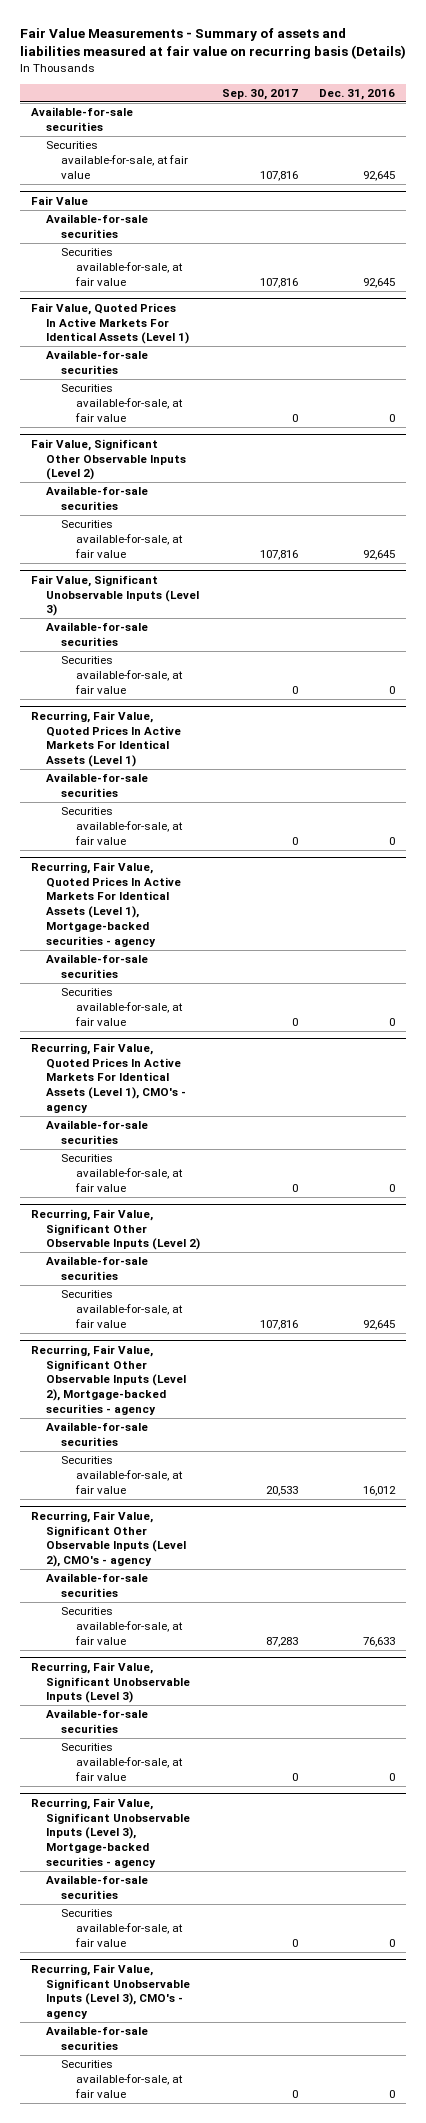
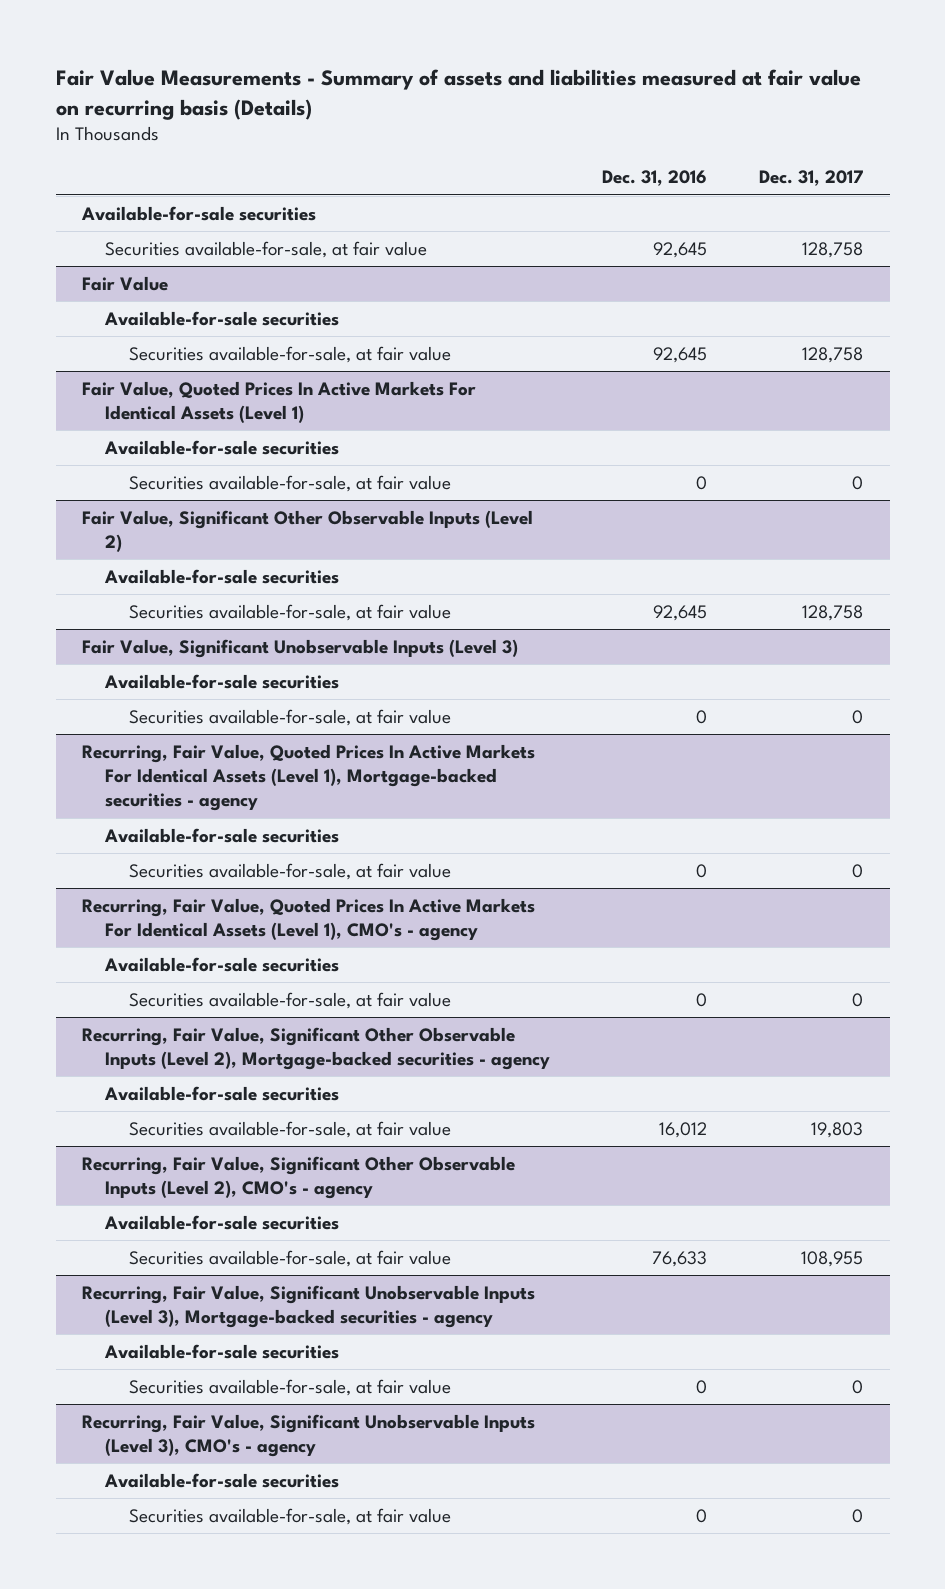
- | Sep. 30, 2017 | Dec. 31, 2016
+ | Dec. 31, 2016 | Dec. 31, 2017
- Recurring, Fair Value, Quoted Prices In Active Markets For Identical Assets (Level 1)
- Available-for-sale securities
- Securities available-for-sale, at fair value | 0 | 0
- Recurring, Fair Value, Significant Other Observable Inputs (Level 2)
- Available-for-sale securities
- Securities available-for-sale, at fair value | 107,816 | 92,645
- Recurring, Fair Value, Significant Unobservable Inputs (Level 3)
- Available-for-sale securities
- Securities available-for-sale, at fair value | 0 | 0

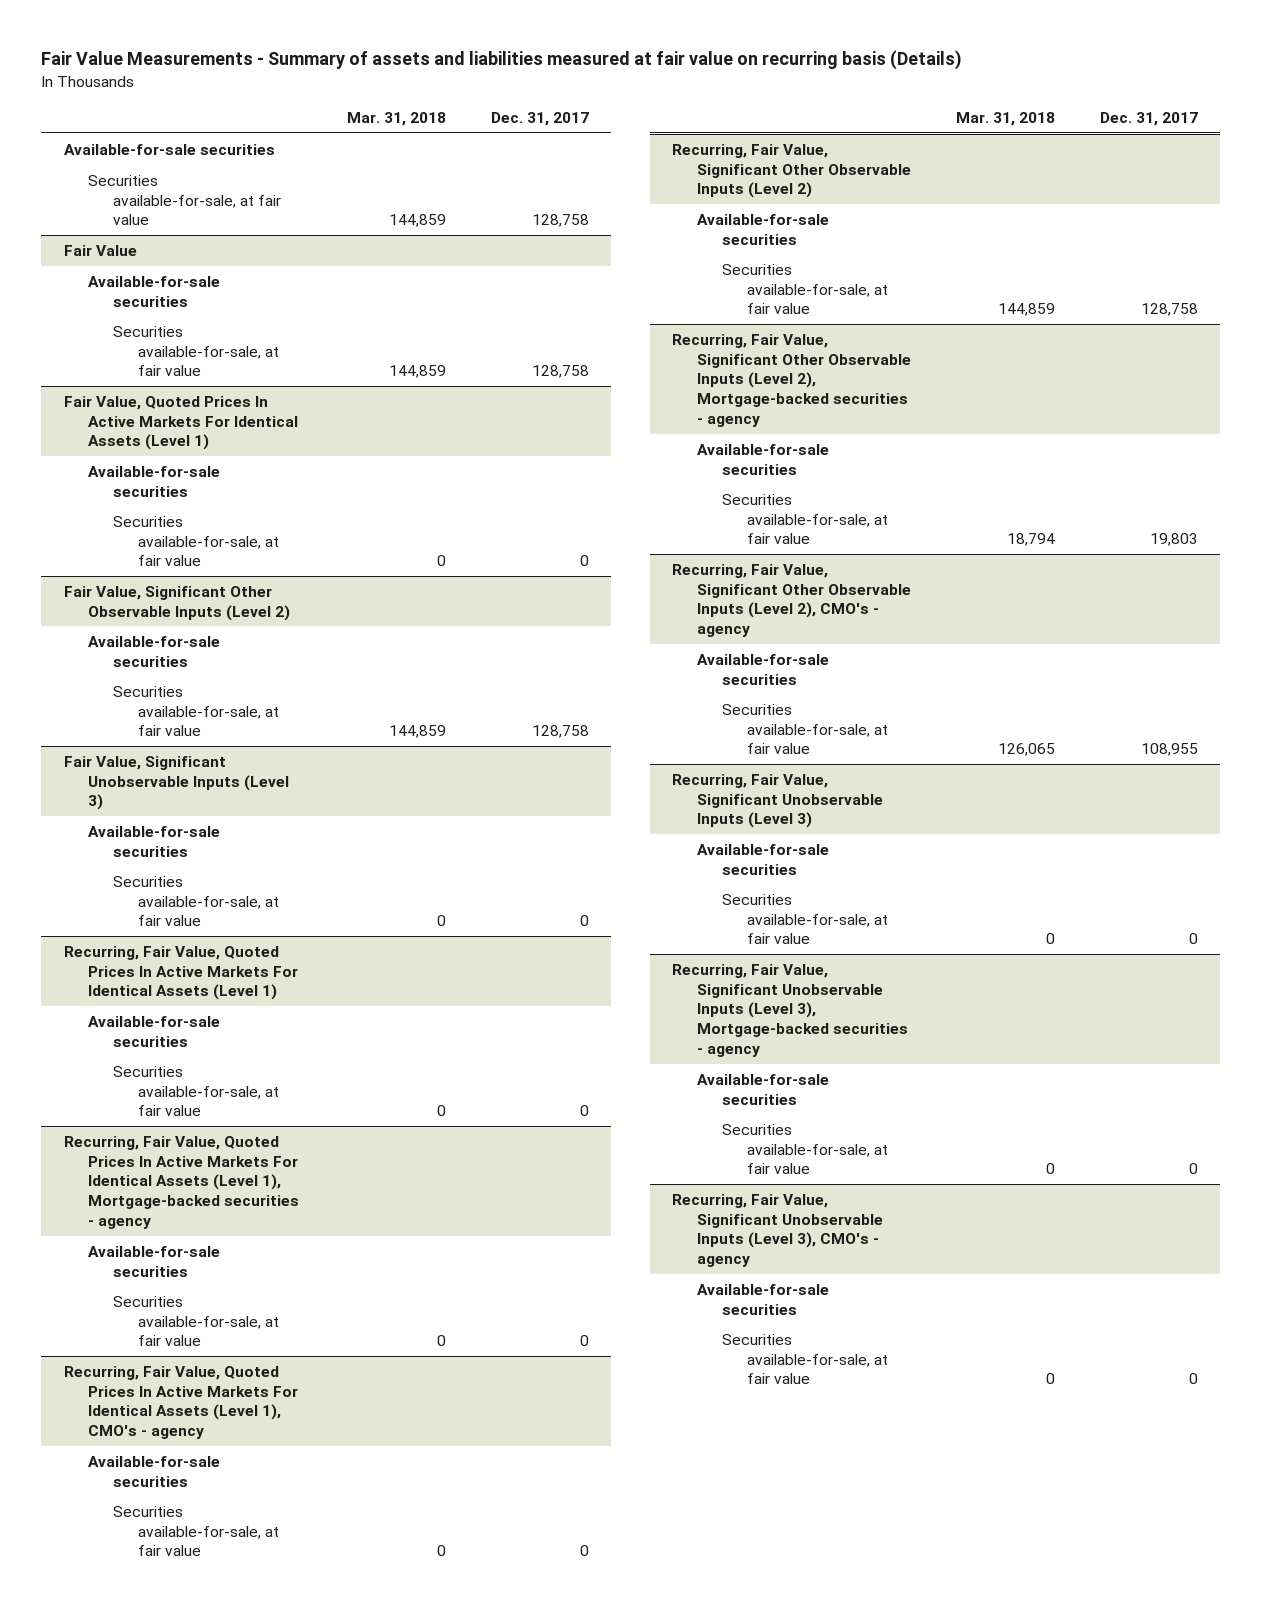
- | Dec. 31, 2016 | Dec. 31, 2017
+ | Mar. 31, 2018 | Dec. 31, 2017
+ Recurring, Fair Value, Quoted Prices In Active Markets For Identical Assets (Level 1)
+ Available-for-sale securities
+ Securities available-for-sale, at fair value | 0 | 0
+ Recurring, Fair Value, Significant Other Observable Inputs (Level 2)
+ Available-for-sale securities
+ Securities available-for-sale, at fair value | 144,859 | 128,758
+ Recurring, Fair Value, Significant Unobservable Inputs (Level 3)
+ Available-for-sale securities
+ Securities available-for-sale, at fair value | 0 | 0

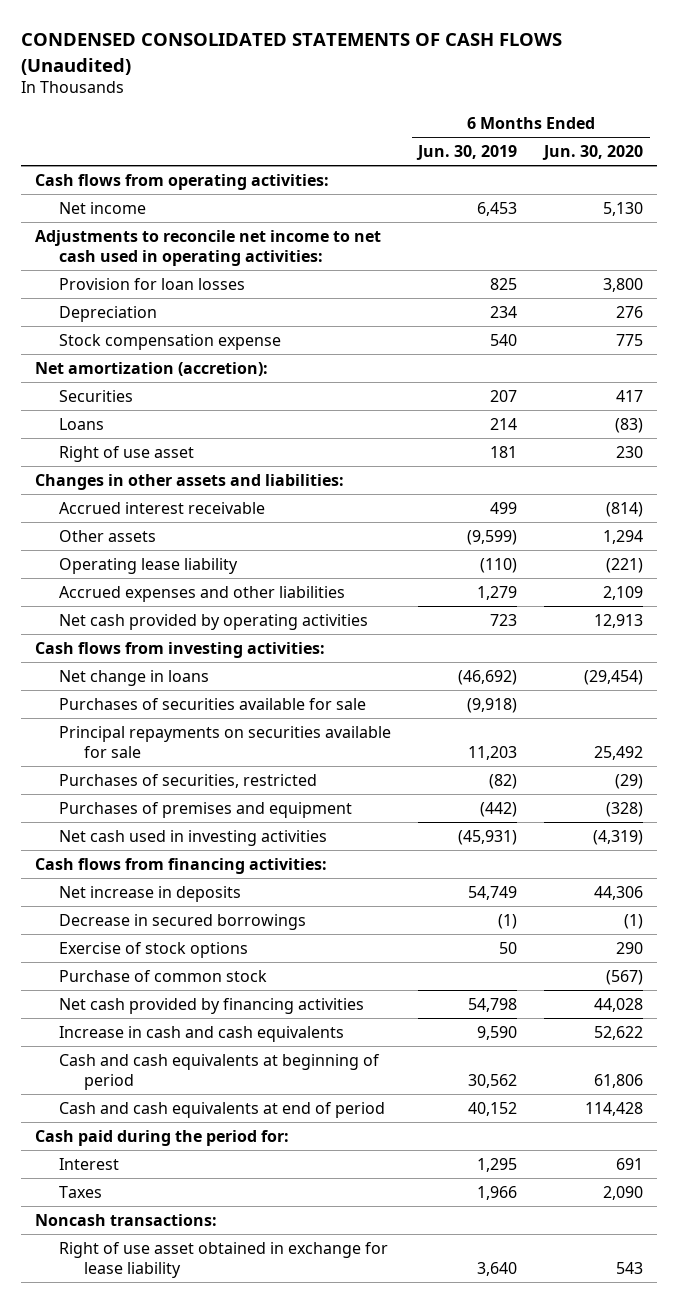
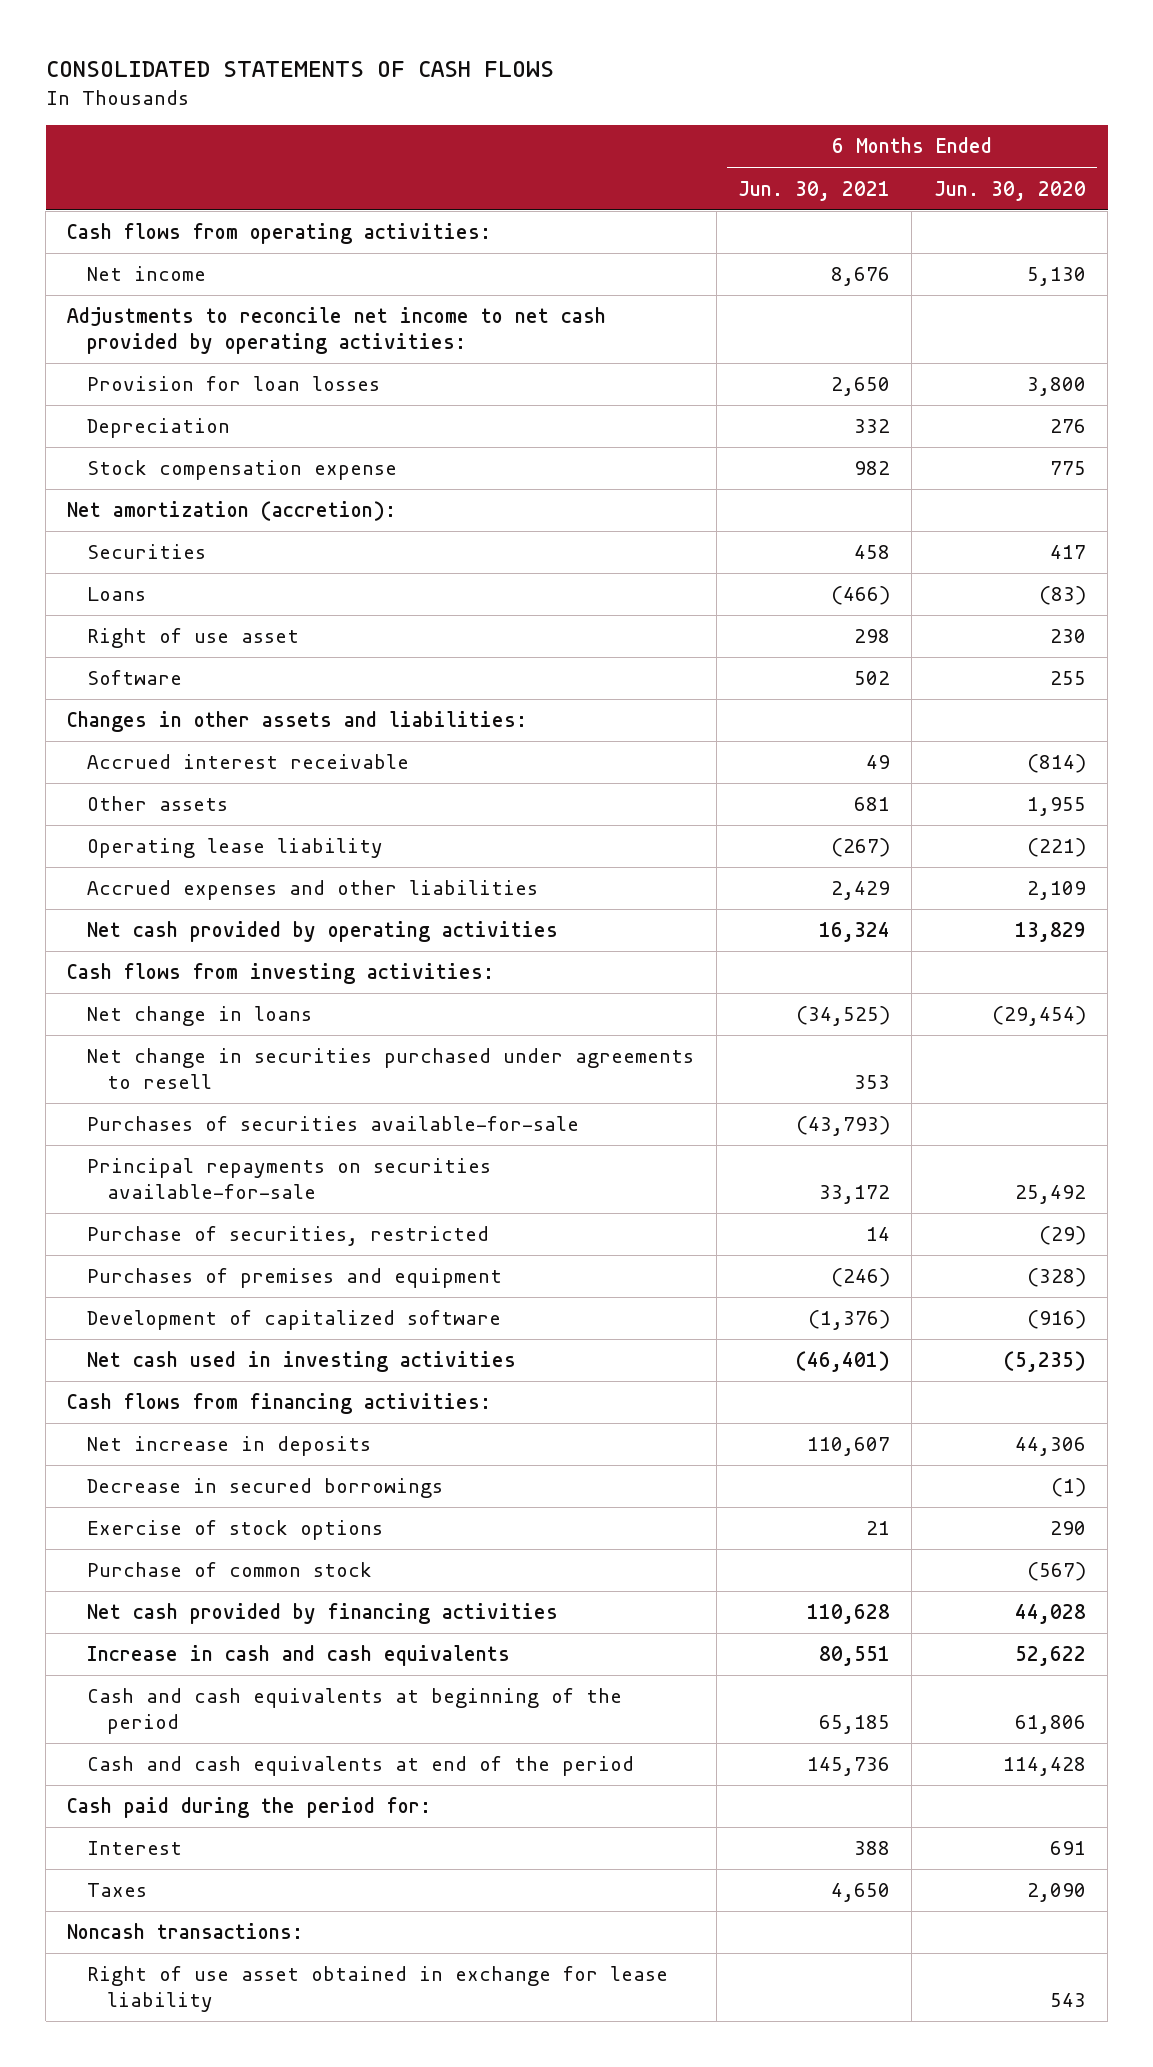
- CONDENSED CONSOLIDATED STATEMENTS OF CASH FLOWS (Unaudited)
+ CONSOLIDATED STATEMENTS OF CASH FLOWS
- | 6 Months Ended Jun. 30, 2019 | 6 Months Ended Jun. 30, 2020
+ | 6 Months Ended Jun. 30, 2021 | 6 Months Ended Jun. 30, 2020
- Adjustments to reconcile net income to net cash used in operating activities:
+ Adjustments to reconcile net income to net cash provided by operating activities:
+ Software | 502 | 255
- Other assets | (9,599) | 1,294
+ Other assets | 681 | 1,955
- Net cash provided by operating activities | 723 | 12,913
+ Net cash provided by operating activities | 16,324 | 13,829
- Purchases of securities available for sale | (9,918) |
- Principal repayments on securities available for sale | 11,203 | 25,492
- Purchases of securities, restricted | (82) | (29)
+ Net change in securities purchased under agreements to resell | 353 |
+ Purchases of securities available-for-sale | (43,793) |
+ Principal repayments on securities available-for-sale | 33,172 | 25,492
+ Purchase of securities, restricted | 14 | (29)
- Net cash used in investing activities | (45,931) | (4,319)
+ Development of capitalized software | (1,376) | (916)
+ Net cash used in investing activities | (46,401) | (5,235)
- Cash and cash equivalents at beginning of period | 30,562 | 61,806
- Cash and cash equivalents at end of period | 40,152 | 114,428
+ Cash and cash equivalents at beginning of the period | 65,185 | 61,806
+ Cash and cash equivalents at end of the period | 145,736 | 114,428

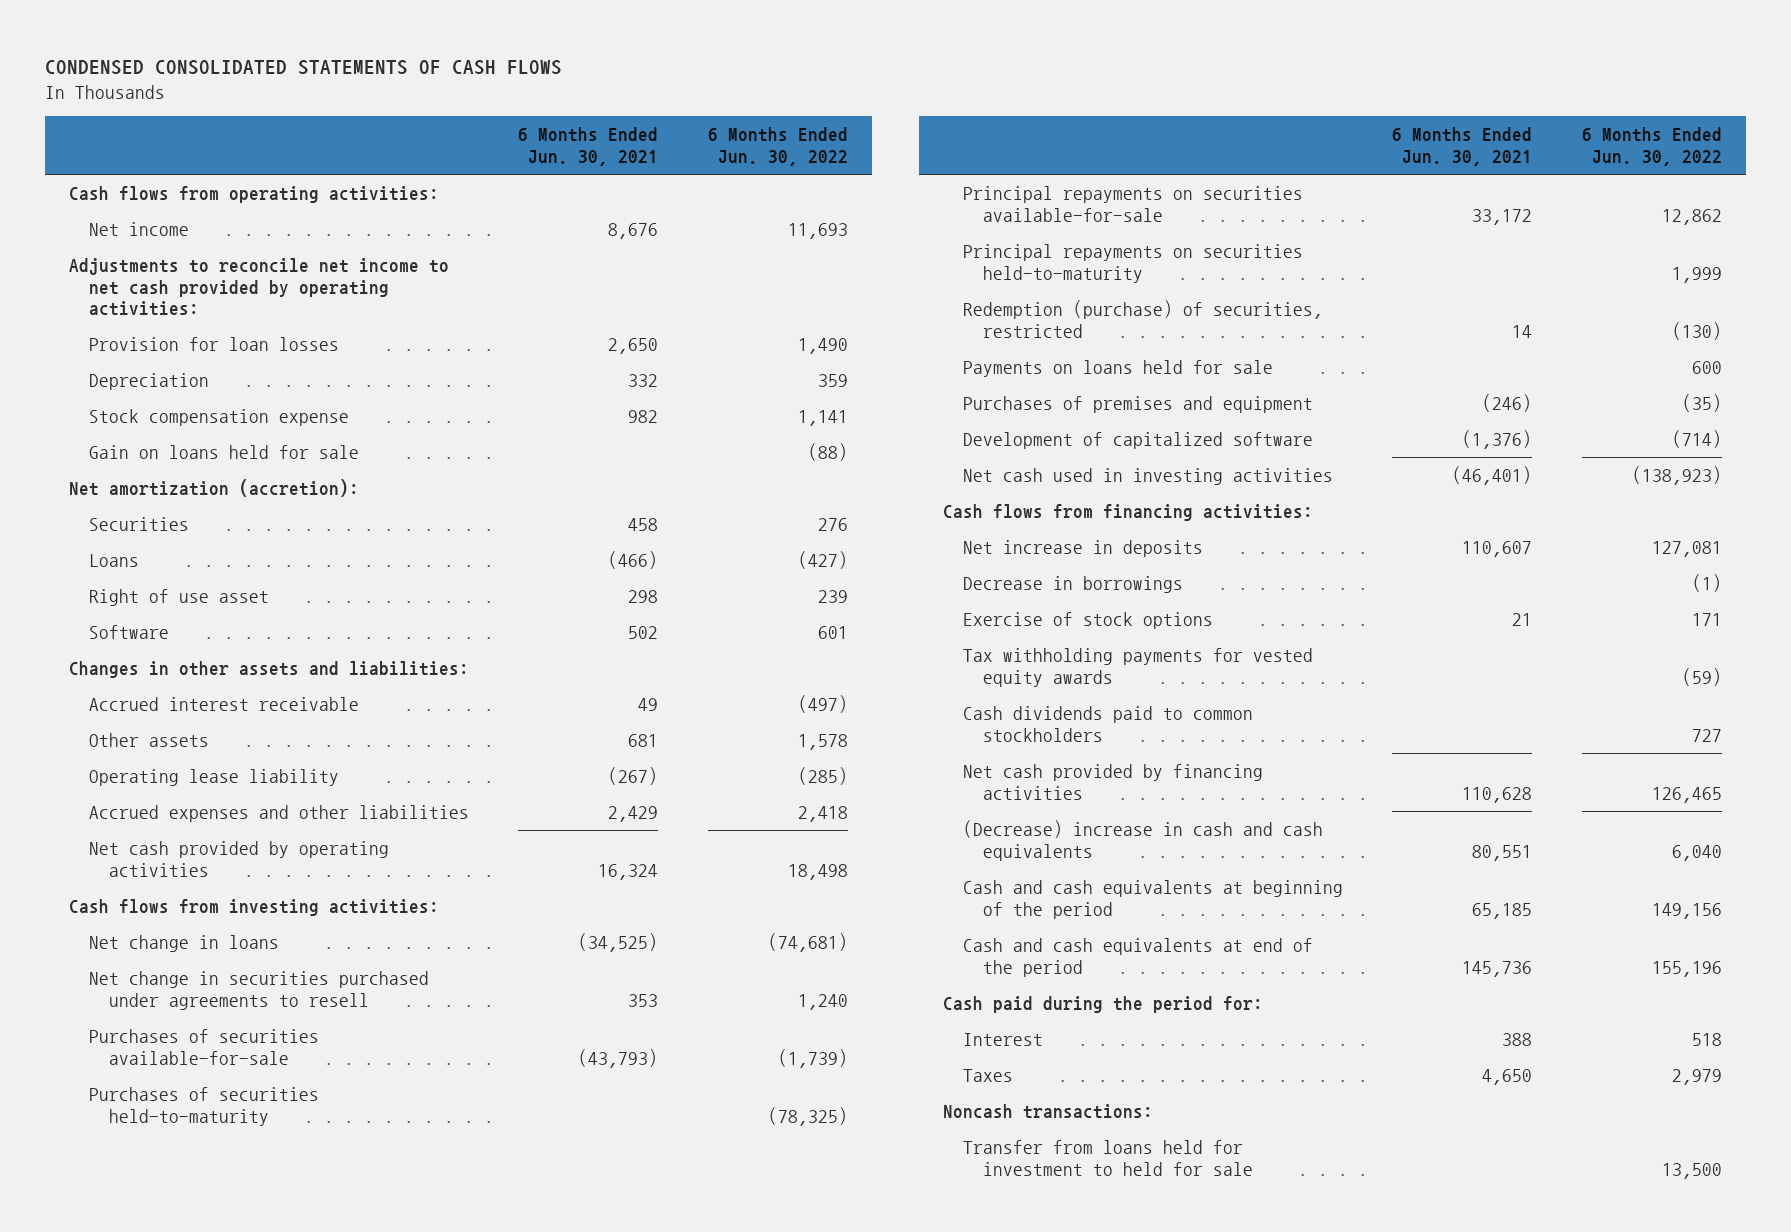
- CONSOLIDATED STATEMENTS OF CASH FLOWS
+ CONDENSED CONSOLIDATED STATEMENTS OF CASH FLOWS
- | 6 Months Ended Jun. 30, 2021 | 6 Months Ended Jun. 30, 2020
+ | 6 Months Ended Jun. 30, 2021 | 6 Months Ended Jun. 30, 2022
+ Gain on loans held for sale | | (88)
+ Purchases of securities held-to-maturity | | (78,325)
- Purchase of securities, restricted | 14 | (29)
+ Principal repayments on securities held-to-maturity | | 1,999
+ Redemption (purchase) of securities, restricted | 14 | (130)
+ Payments on loans held for sale | | 600
- Decrease in secured borrowings | | (1)
+ Decrease in borrowings | | (1)
- Purchase of common stock | | (567)
+ Tax withholding payments for vested equity awards | | (59)
+ Cash dividends paid to common stockholders | | 727
- Increase in cash and cash equivalents | 80,551 | 52,622
+ (Decrease) increase in cash and cash equivalents | 80,551 | 6,040
- Right of use asset obtained in exchange for lease liability | | 543
+ Transfer from loans held for investment to held for sale | | 13,500

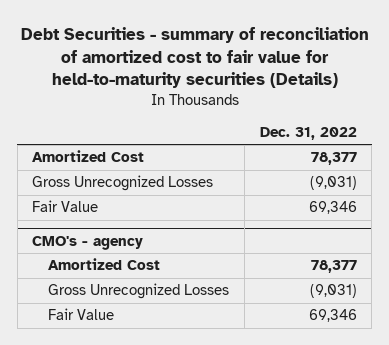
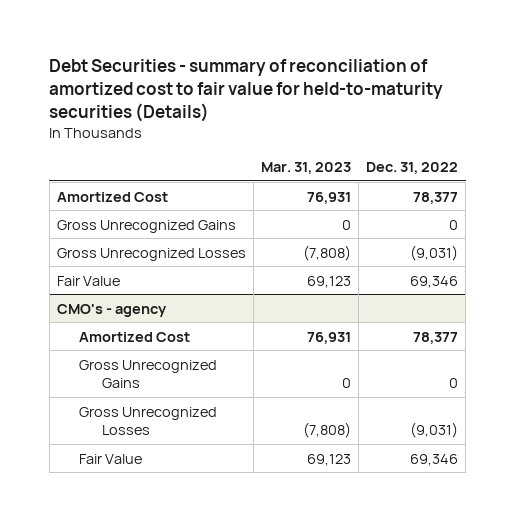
- | Dec. 31, 2022
+ | Mar. 31, 2023 | Dec. 31, 2022
+ Gross Unrecognized Gains | 0 | 0
@ CMO's - agency
+ Gross Unrecognized Gains | 0 | 0

